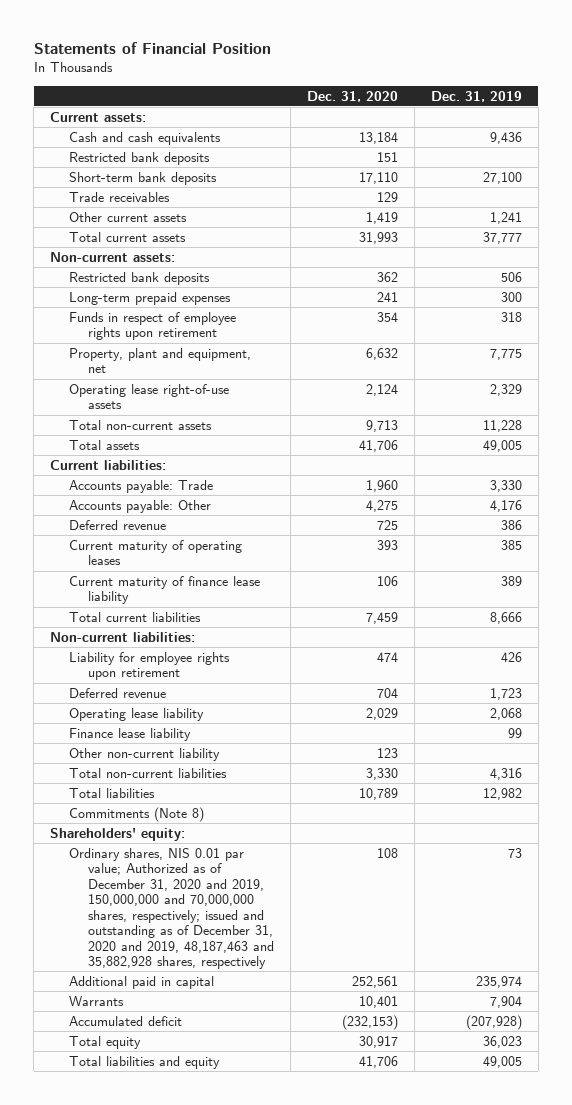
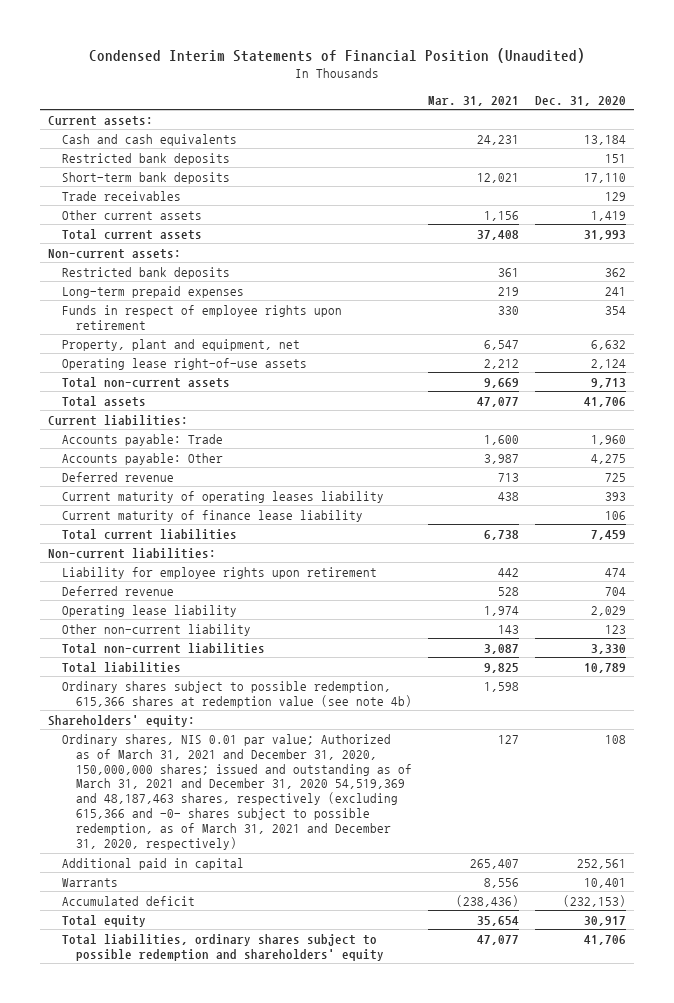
- Statements of Financial Position
+ Condensed Interim Statements of Financial Position (Unaudited)
- | Dec. 31, 2020 | Dec. 31, 2019
+ | Mar. 31, 2021 | Dec. 31, 2020
- Current maturity of operating leases | 393 | 385
+ Current maturity of operating leases liability | 438 | 393
- Finance lease liability | | 99
- Commitments (Note 8)
+ Ordinary shares subject to possible redemption, 615,366 shares at redemption value (see note 4b) | 1,598 |
- Ordinary shares, NIS 0.01 par value; Authorized as of December 31, 2020 and 2019, 150,000,000 and 70,000,000 shares, respectively; issued and outstanding as of December 31, 2020 and 2019, 48,187,463 and 35,882,928 shares, respectively | 108 | 73
+ Ordinary shares, NIS 0.01 par value; Authorized as of March 31, 2021 and December 31, 2020, 150,000,000 shares; issued and outstanding as of March 31, 2021 and December 31, 2020 54,519,369 and 48,187,463 shares, respectively (excluding 615,366 and -0- shares subject to possible redemption, as of March 31, 2021 and December 31, 2020, respectively) | 127 | 108
- Total liabilities and equity | 41,706 | 49,005
+ Total liabilities, ordinary shares subject to possible redemption and shareholders' equity | 47,077 | 41,706

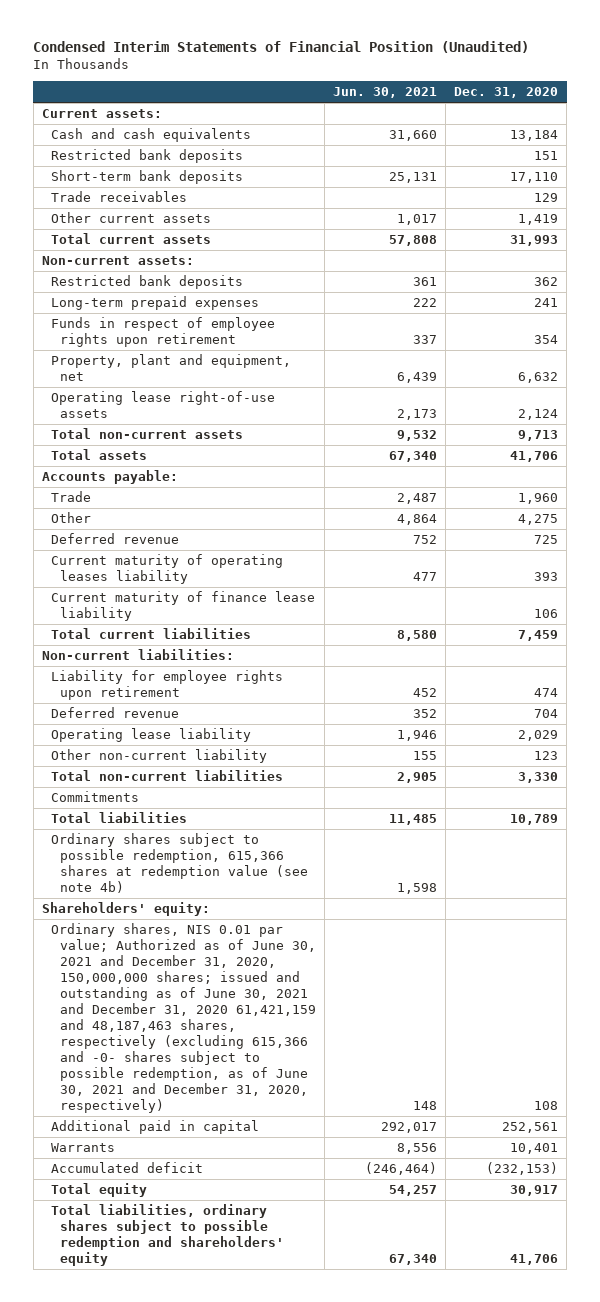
- | Mar. 31, 2021 | Dec. 31, 2020
+ | Jun. 30, 2021 | Dec. 31, 2020
- Current liabilities:
- Accounts payable: Trade | 1,600 | 1,960
- Accounts payable: Other | 3,987 | 4,275
+ Accounts payable:
+ Trade | 2,487 | 1,960
+ Other | 4,864 | 4,275
+ Commitments
- Ordinary shares, NIS 0.01 par value; Authorized as of March 31, 2021 and December 31, 2020, 150,000,000 shares; issued and outstanding as of March 31, 2021 and December 31, 2020 54,519,369 and 48,187,463 shares, respectively (excluding 615,366 and -0- shares subject to possible redemption, as of March 31, 2021 and December 31, 2020, respectively) | 127 | 108
+ Ordinary shares, NIS 0.01 par value; Authorized as of June 30, 2021 and December 31, 2020, 150,000,000 shares; issued and outstanding as of June 30, 2021 and December 31, 2020 61,421,159 and 48,187,463 shares, respectively (excluding 615,366 and -0- shares subject to possible redemption, as of June 30, 2021 and December 31, 2020, respectively) | 148 | 108

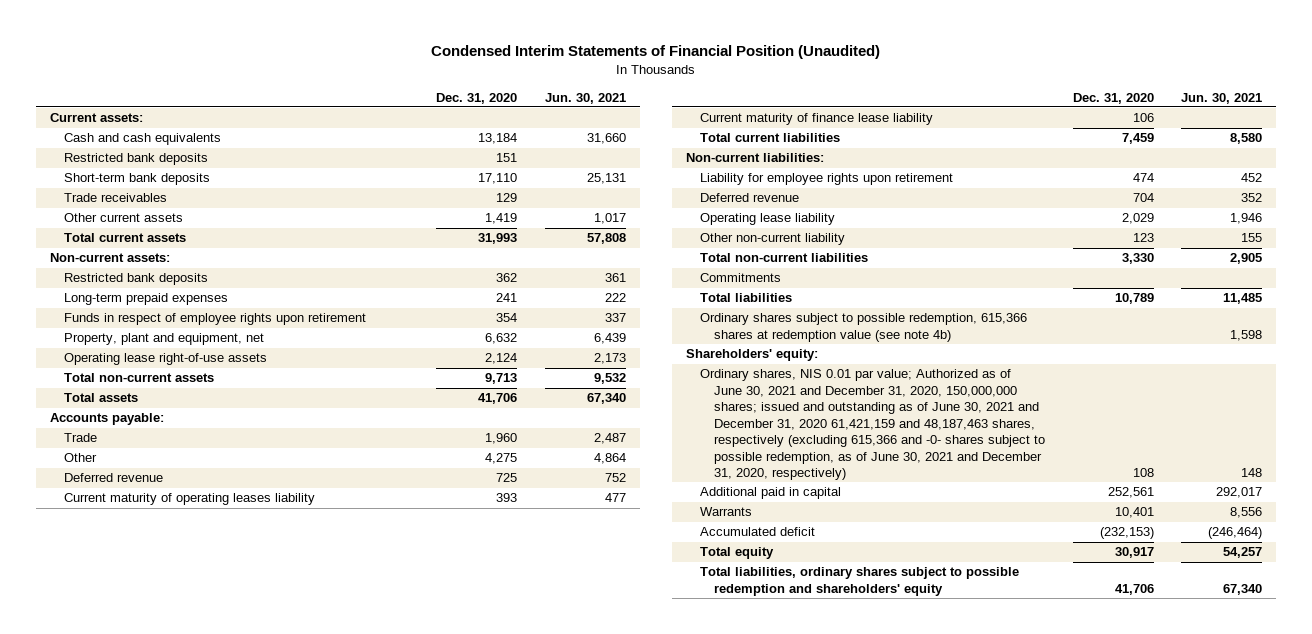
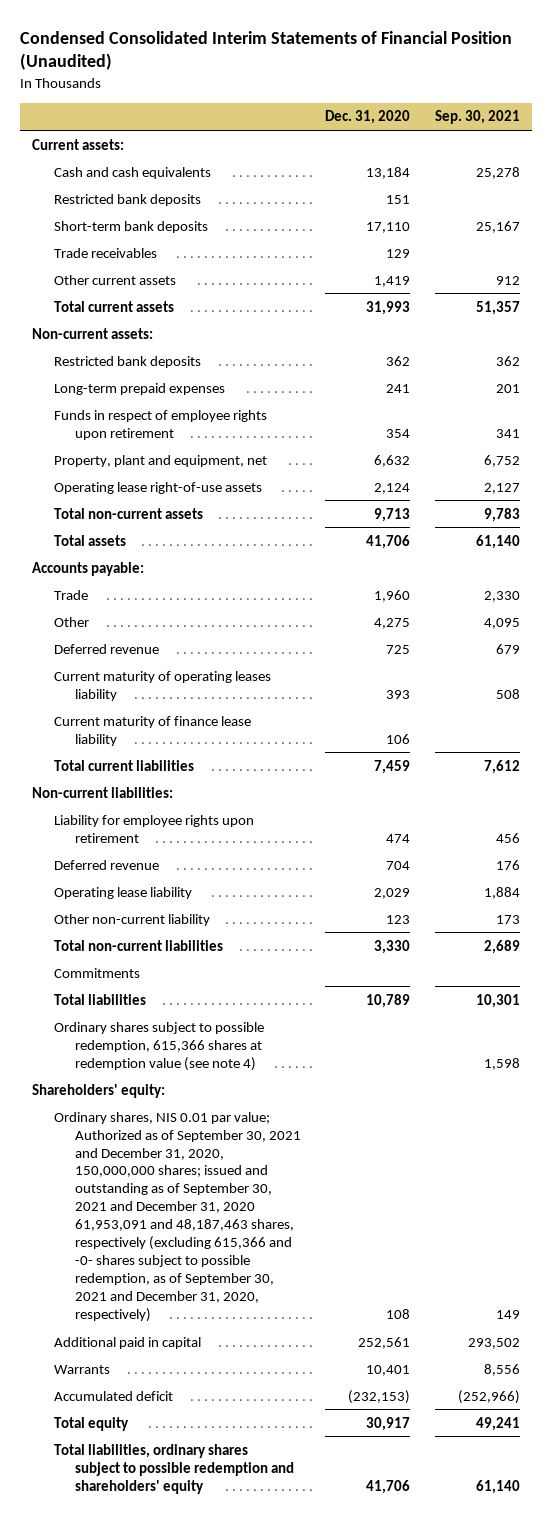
- Condensed Interim Statements of Financial Position (Unaudited)
+ Condensed Consolidated Interim Statements of Financial Position (Unaudited)
- | Dec. 31, 2020 | Jun. 30, 2021
+ | Dec. 31, 2020 | Sep. 30, 2021
- Ordinary shares subject to possible redemption, 615,366 shares at redemption value (see note 4b) | | 1,598
+ Ordinary shares subject to possible redemption, 615,366 shares at redemption value (see note 4) | | 1,598
- Ordinary shares, NIS 0.01 par value; Authorized as of June 30, 2021 and December 31, 2020, 150,000,000 shares; issued and outstanding as of June 30, 2021 and December 31, 2020 61,421,159 and 48,187,463 shares, respectively (excluding 615,366 and -0- shares subject to possible redemption, as of June 30, 2021 and December 31, 2020, respectively) | 108 | 148
+ Ordinary shares, NIS 0.01 par value; Authorized as of September 30, 2021 and December 31, 2020, 150,000,000 shares; issued and outstanding as of September 30, 2021 and December 31, 2020 61,953,091 and 48,187,463 shares, respectively (excluding 615,366 and -0- shares subject to possible redemption, as of September 30, 2021 and December 31, 2020, respectively) | 108 | 149

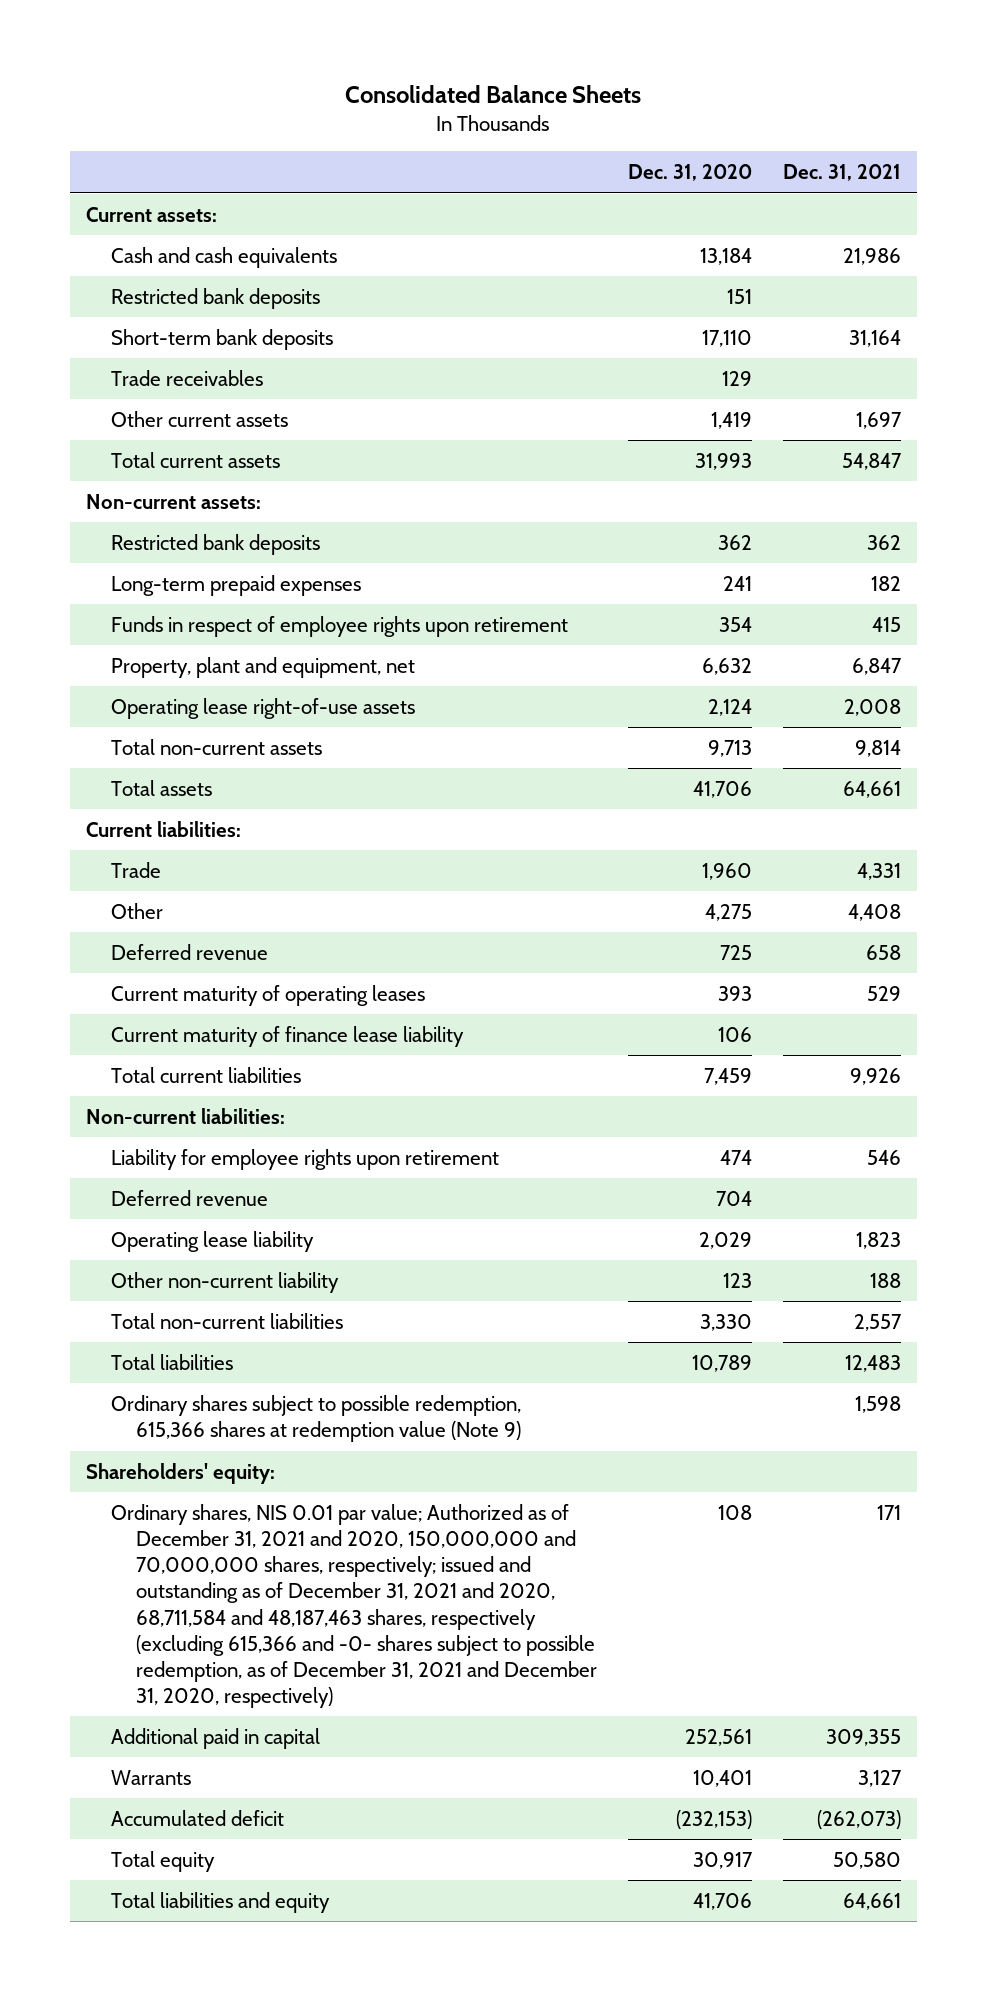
- Condensed Consolidated Interim Statements of Financial Position (Unaudited)
+ Consolidated Balance Sheets
- | Dec. 31, 2020 | Sep. 30, 2021
+ | Dec. 31, 2020 | Dec. 31, 2021
- Accounts payable:
+ Current liabilities:
- Current maturity of operating leases liability | 393 | 508
+ Current maturity of operating leases | 393 | 529
- Commitments
- Ordinary shares subject to possible redemption, 615,366 shares at redemption value (see note 4) | | 1,598
+ Ordinary shares subject to possible redemption, 615,366 shares at redemption value (Note 9) | | 1,598
- Ordinary shares, NIS 0.01 par value; Authorized as of September 30, 2021 and December 31, 2020, 150,000,000 shares; issued and outstanding as of September 30, 2021 and December 31, 2020 61,953,091 and 48,187,463 shares, respectively (excluding 615,366 and -0- shares subject to possible redemption, as of September 30, 2021 and December 31, 2020, respectively) | 108 | 149
+ Ordinary shares, NIS 0.01 par value; Authorized as of December 31, 2021 and 2020, 150,000,000 and 70,000,000 shares, respectively; issued and outstanding as of December 31, 2021 and 2020, 68,711,584 and 48,187,463 shares, respectively (excluding 615,366 and -0- shares subject to possible redemption, as of December 31, 2021 and December 31, 2020, respectively) | 108 | 171
- Total liabilities, ordinary shares subject to possible redemption and shareholders' equity | 41,706 | 61,140
+ Total liabilities and equity | 41,706 | 64,661

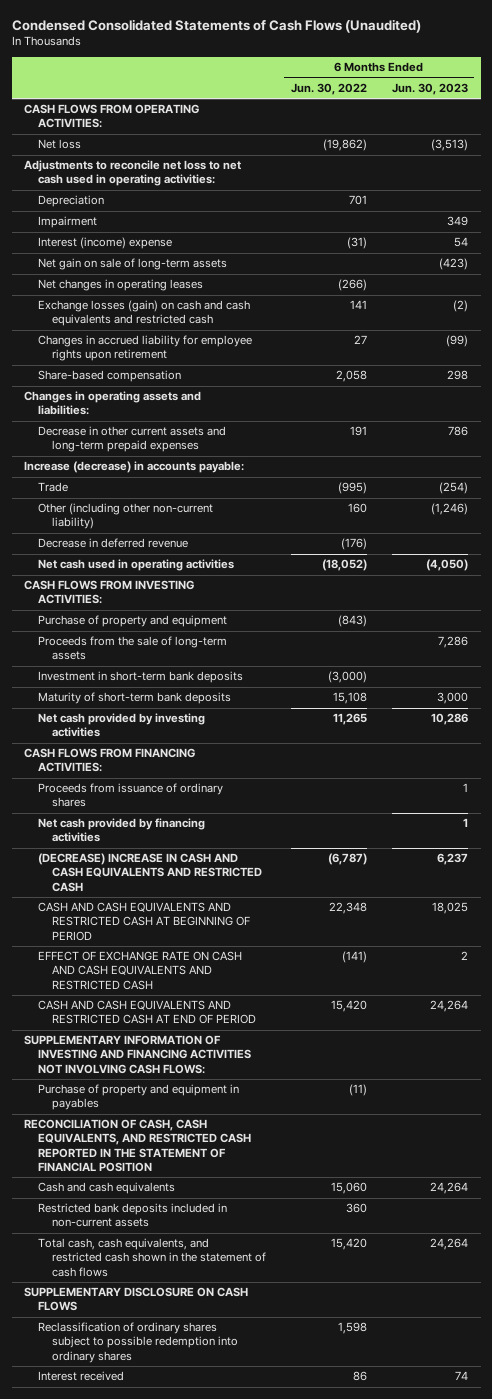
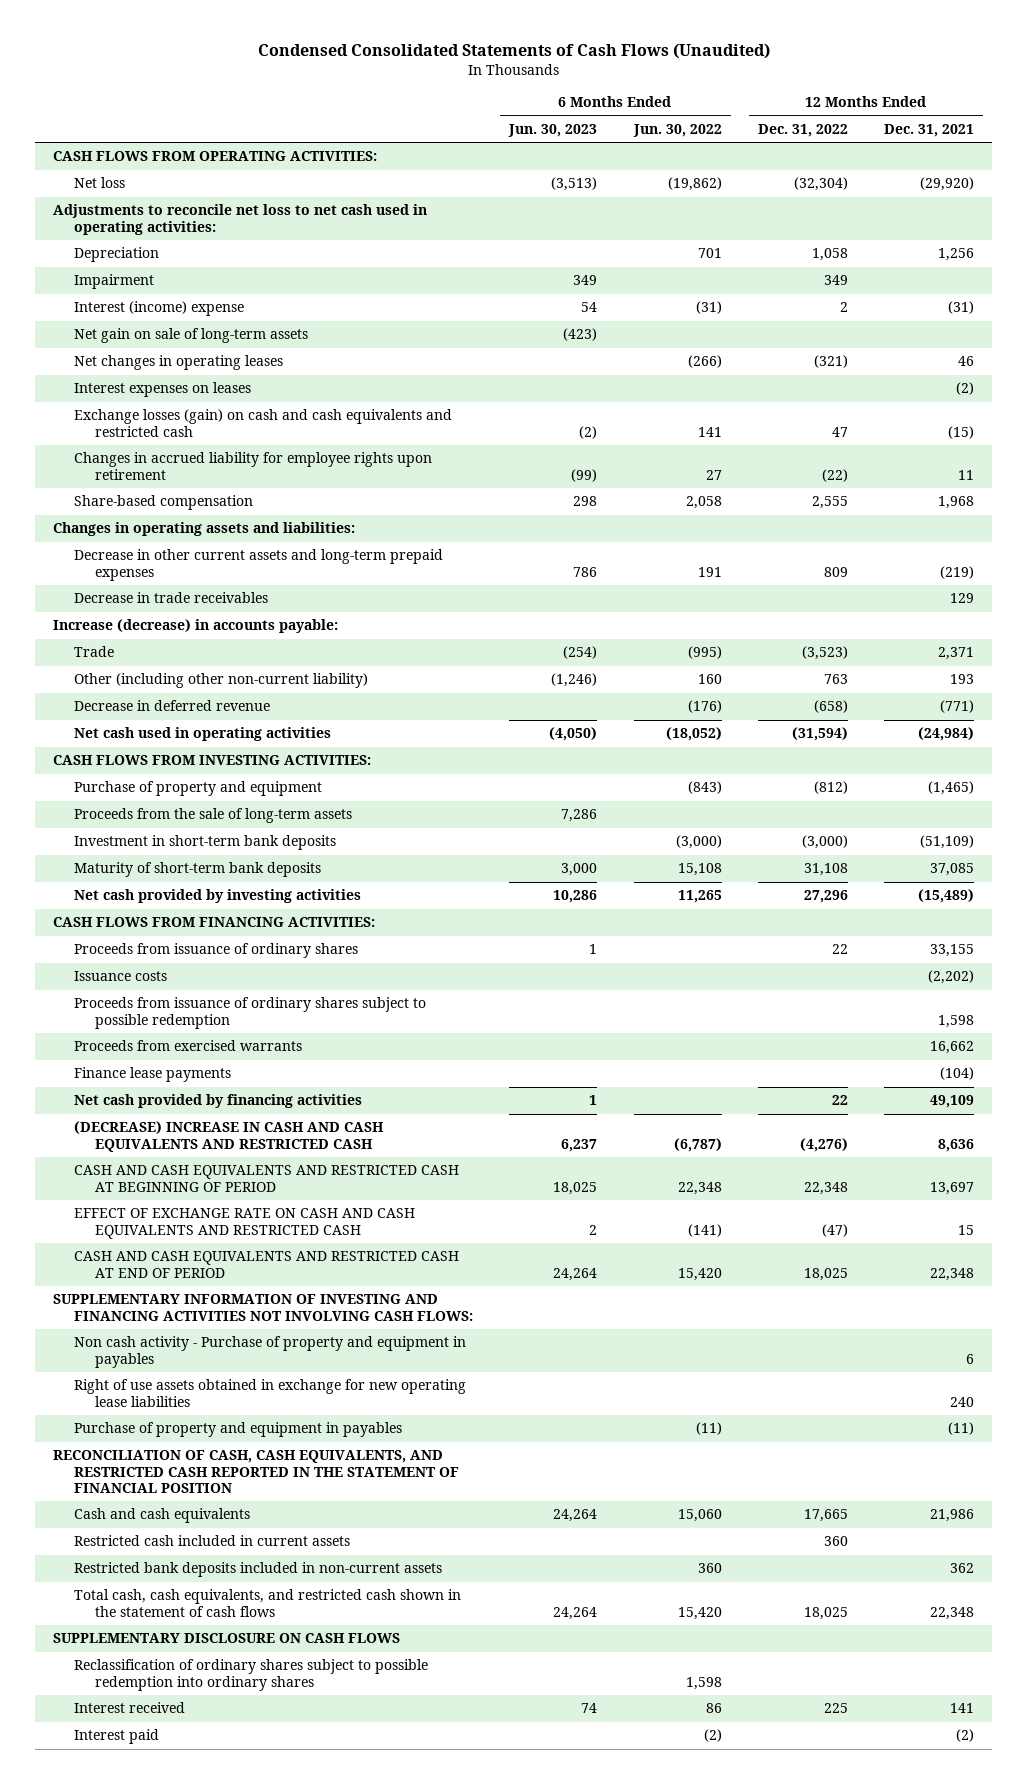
- | 6 Months Ended Jun. 30, 2022 | 6 Months Ended Jun. 30, 2023
+ | 6 Months Ended Jun. 30, 2023 | 6 Months Ended Jun. 30, 2022 | 12 Months Ended Dec. 31, 2022 | 12 Months Ended Dec. 31, 2021
+ Interest expenses on leases | | | | (2)
+ Decrease in trade receivables | | | | 129
+ Issuance costs | | | | (2,202)
+ Proceeds from issuance of ordinary shares subject to possible redemption | | | | 1,598
+ Proceeds from exercised warrants | | | | 16,662
+ Finance lease payments | | | | (104)
+ Non cash activity - Purchase of property and equipment in payables | | | | 6
+ Right of use assets obtained in exchange for new operating lease liabilities | | | | 240
+ Restricted cash included in current assets | | | 360 |
+ Interest paid | | (2) | | (2)

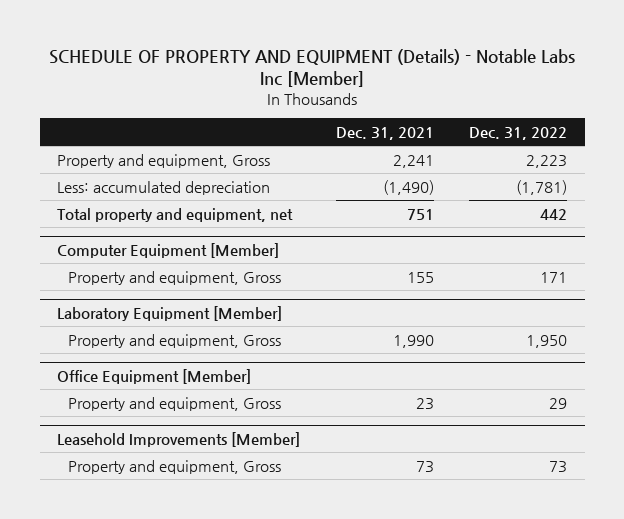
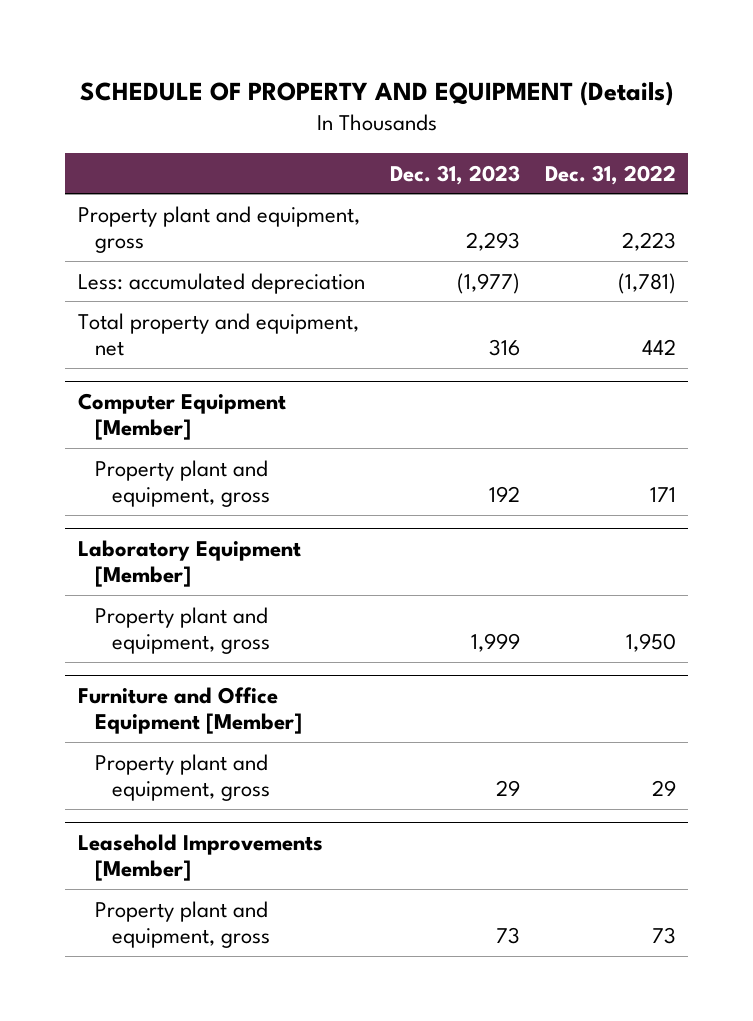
- SCHEDULE OF PROPERTY AND EQUIPMENT (Details) - Notable Labs Inc [Member]
+ SCHEDULE OF PROPERTY AND EQUIPMENT (Details)
- | Dec. 31, 2021 | Dec. 31, 2022
+ | Dec. 31, 2023 | Dec. 31, 2022
- Property and equipment, Gross | 2,241 | 2,223
+ Property plant and equipment, gross | 2,293 | 2,223
@ Computer Equipment [Member]
- Property and equipment, Gross | 155 | 171
+ Property plant and equipment, gross | 192 | 171
@ Laboratory Equipment [Member]
- Property and equipment, Gross | 1,990 | 1,950
- Office Equipment [Member]
- Property and equipment, Gross | 23 | 29
@ Laboratory Equipment [Member]
+ Property plant and equipment, gross | 1,999 | 1,950
+ Furniture and Office Equipment [Member]
+ Property plant and equipment, gross | 29 | 29
@ Leasehold Improvements [Member]
- Property and equipment, Gross | 73 | 73
+ Property plant and equipment, gross | 73 | 73

